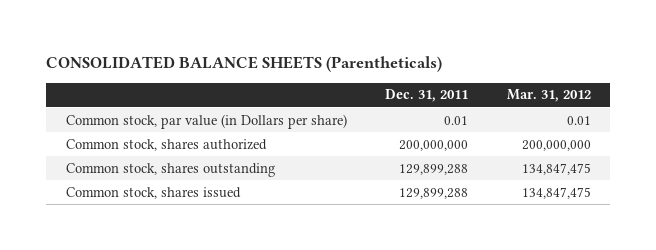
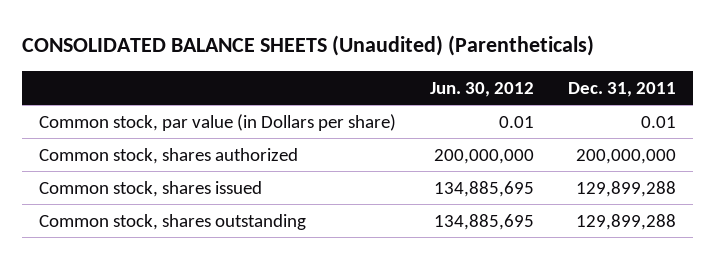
- CONSOLIDATED BALANCE SHEETS (Parentheticals)
+ CONSOLIDATED BALANCE SHEETS (Unaudited) (Parentheticals)
- | Dec. 31, 2011 | Mar. 31, 2012
+ | Jun. 30, 2012 | Dec. 31, 2011
moved down: Common stock, shares outstanding | 134,885,695 | 129,899,288

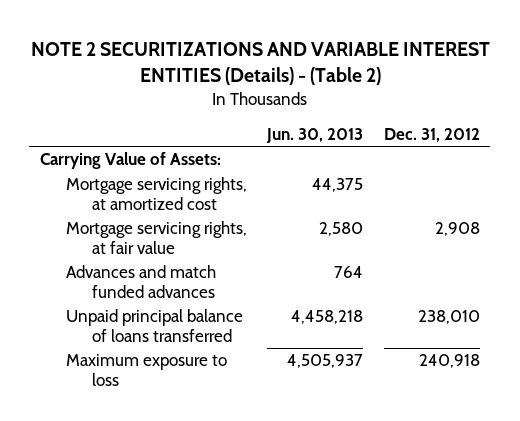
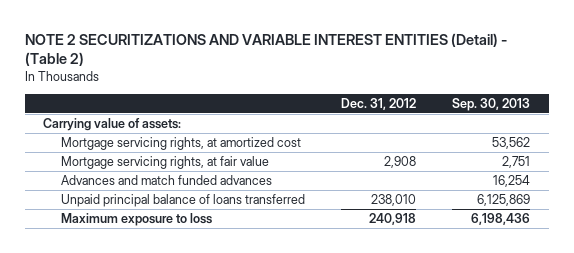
- NOTE 2 SECURITIZATIONS AND VARIABLE INTEREST ENTITIES (Details) - (Table 2)
+ NOTE 2 SECURITIZATIONS AND VARIABLE INTEREST ENTITIES (Detail) - (Table 2)
- | Jun. 30, 2013 | Dec. 31, 2012
+ | Dec. 31, 2012 | Sep. 30, 2013
- Carrying Value of Assets:
+ Carrying value of assets:

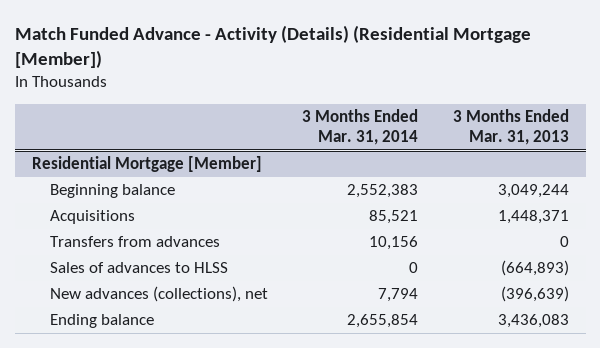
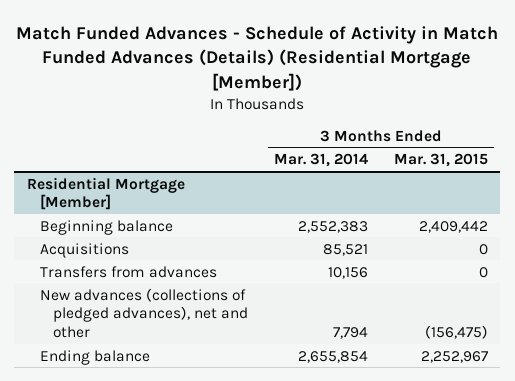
- Match Funded Advance - Activity (Details) (Residential Mortgage [Member])
+ Match Funded Advances - Schedule of Activity in Match Funded Advances (Details) (Residential Mortgage [Member])
- | 3 Months Ended Mar. 31, 2014 | 3 Months Ended Mar. 31, 2013
+ | 3 Months Ended Mar. 31, 2014 | 3 Months Ended Mar. 31, 2015
@ Residential Mortgage [Member]
- Sales of advances to HLSS | 0 | (664,893)
- New advances (collections), net | 7,794 | (396,639)
+ New advances (collections of pledged advances), net and other | 7,794 | (156,475)

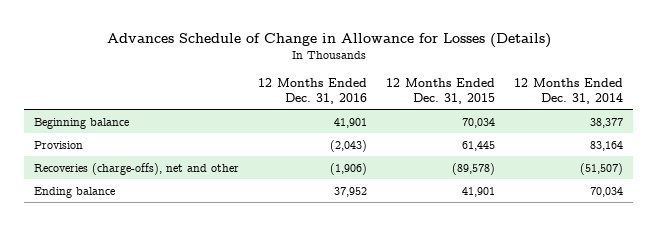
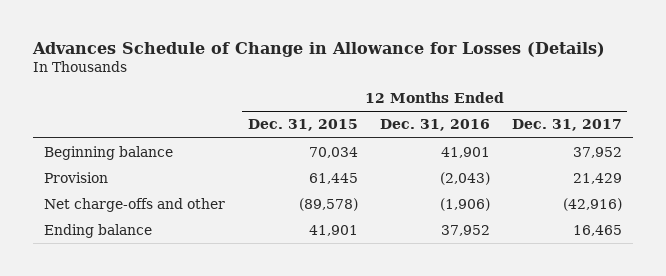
- | 12 Months Ended Dec. 31, 2016 | 12 Months Ended Dec. 31, 2015 | 12 Months Ended Dec. 31, 2014
+ | 12 Months Ended Dec. 31, 2015 | 12 Months Ended Dec. 31, 2016 | 12 Months Ended Dec. 31, 2017
- Recoveries (charge-offs), net and other | (1,906) | (89,578) | (51,507)
+ Net charge-offs and other | (89,578) | (1,906) | (42,916)

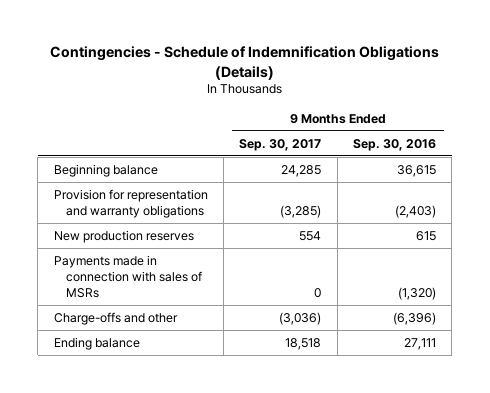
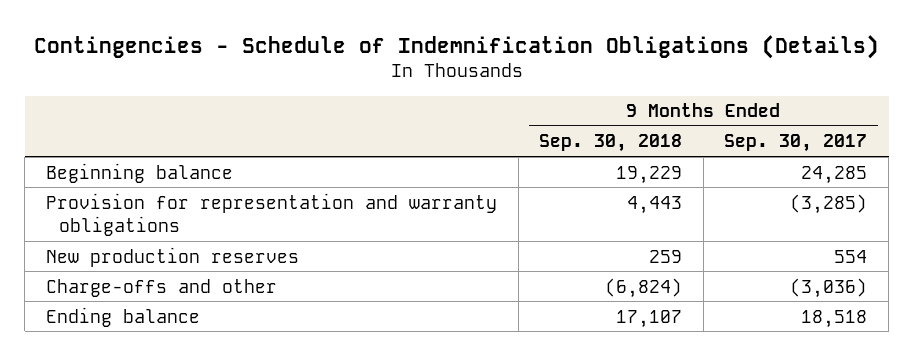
- | 9 Months Ended Sep. 30, 2017 | 9 Months Ended Sep. 30, 2016
+ | 9 Months Ended Sep. 30, 2018 | 9 Months Ended Sep. 30, 2017
- Payments made in connection with sales of MSRs | 0 | (1,320)

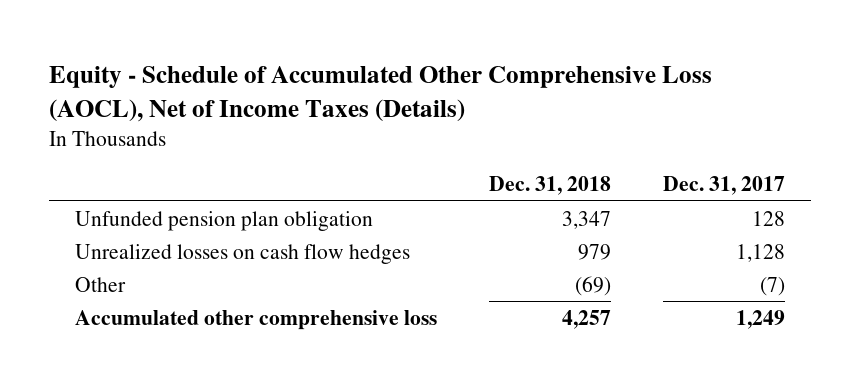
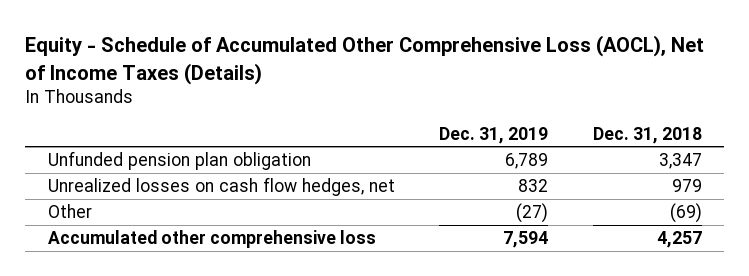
- | Dec. 31, 2018 | Dec. 31, 2017
+ | Dec. 31, 2019 | Dec. 31, 2018
- Unrealized losses on cash flow hedges | 979 | 1,128
+ Unrealized losses on cash flow hedges, net | 832 | 979

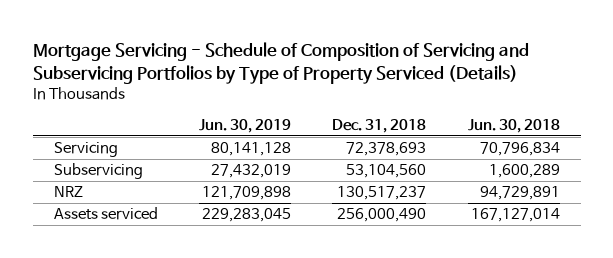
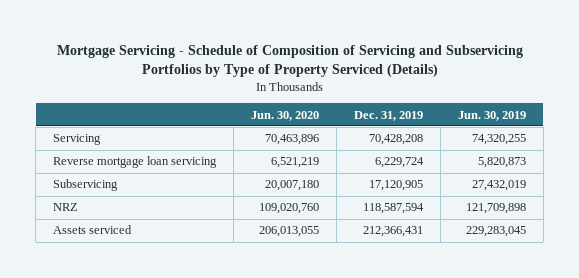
- | Jun. 30, 2019 | Dec. 31, 2018 | Jun. 30, 2018
+ | Jun. 30, 2020 | Dec. 31, 2019 | Jun. 30, 2019
- Servicing | 80,141,128 | 72,378,693 | 70,796,834
+ Servicing | 70,463,896 | 70,428,208 | 74,320,255
+ Reverse mortgage loan servicing | 6,521,219 | 6,229,724 | 5,820,873

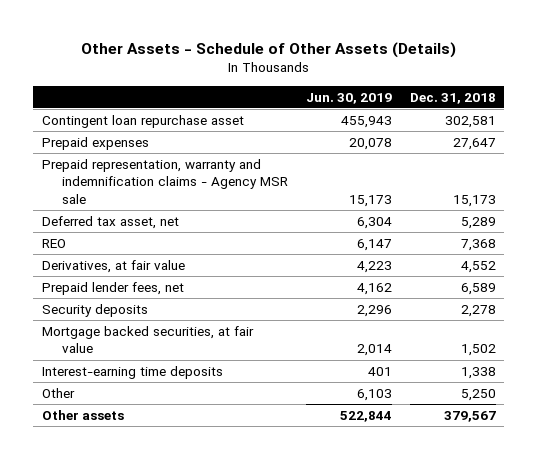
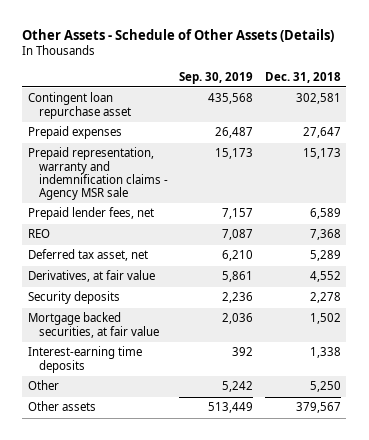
- | Jun. 30, 2019 | Dec. 31, 2018
+ | Sep. 30, 2019 | Dec. 31, 2018
moved up: Prepaid lender fees, net | 7,157 | 6,589
moved down: Deferred tax asset, net | 6,210 | 5,289

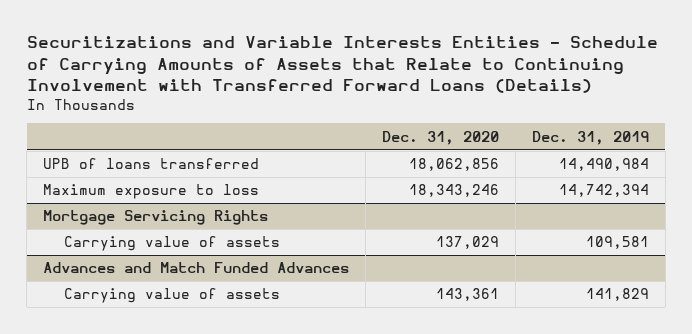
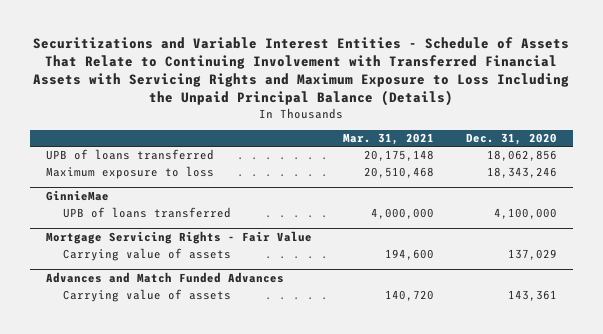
- Securitizations and Variable Interests Entities - Schedule of Carrying Amounts of Assets that Relate to Continuing Involvement with Transferred Forward Loans (Details)
+ Securitizations and Variable Interest Entities - Schedule of Assets That Relate to Continuing Involvement with Transferred Financial Assets with Servicing Rights and Maximum Exposure to Loss Including the Unpaid Principal Balance (Details)
- | Dec. 31, 2020 | Dec. 31, 2019
+ | Mar. 31, 2021 | Dec. 31, 2020
- Mortgage Servicing Rights
+ GinnieMae
+ UPB of loans transferred | 4,000,000 | 4,100,000
+ Mortgage Servicing Rights - Fair Value

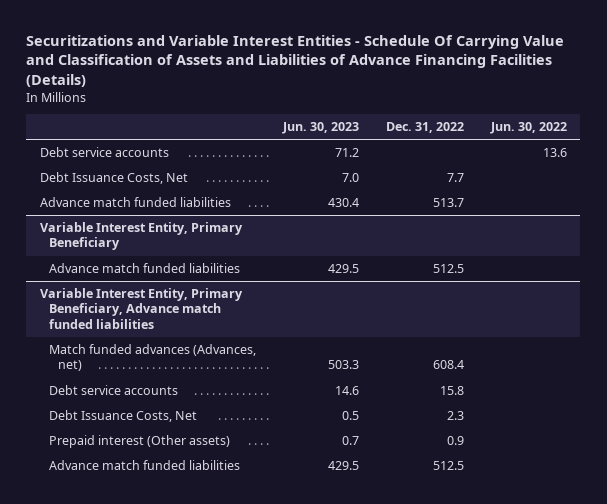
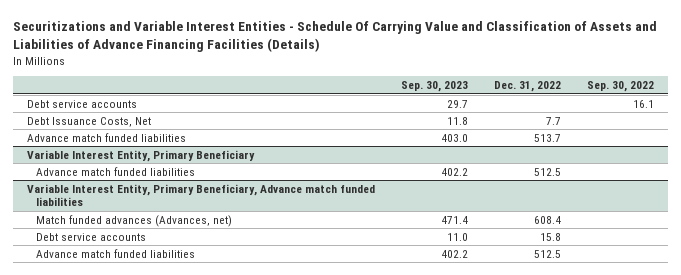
- | Jun. 30, 2023 | Dec. 31, 2022 | Jun. 30, 2022
+ | Sep. 30, 2023 | Dec. 31, 2022 | Sep. 30, 2022
@ Variable Interest Entity, Primary Beneficiary, Advance match funded liabilities
- Debt Issuance Costs, Net | 0.5 | 2.3 |
- Prepaid interest (Other assets) | 0.7 | 0.9 |

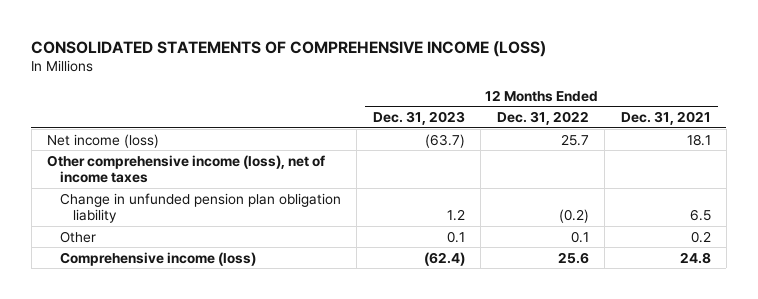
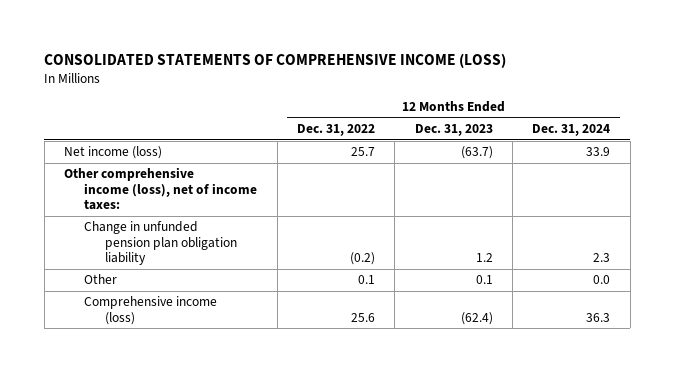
- | 12 Months Ended Dec. 31, 2023 | 12 Months Ended Dec. 31, 2022 | 12 Months Ended Dec. 31, 2021
+ | 12 Months Ended Dec. 31, 2022 | 12 Months Ended Dec. 31, 2023 | 12 Months Ended Dec. 31, 2024
- Other comprehensive income (loss), net of income taxes
+ Other comprehensive income (loss), net of income taxes:

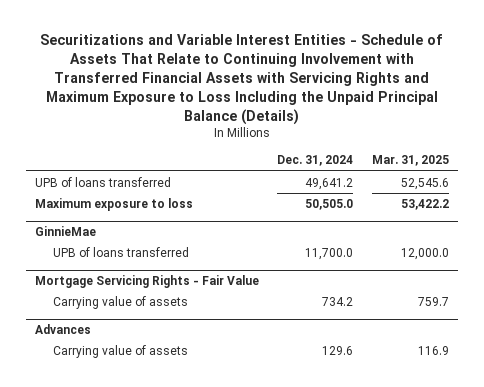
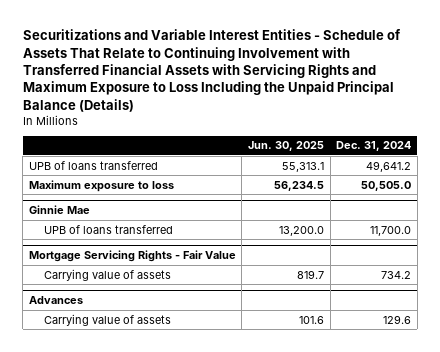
- | Dec. 31, 2024 | Mar. 31, 2025
+ | Jun. 30, 2025 | Dec. 31, 2024
- GinnieMae
+ Ginnie Mae

